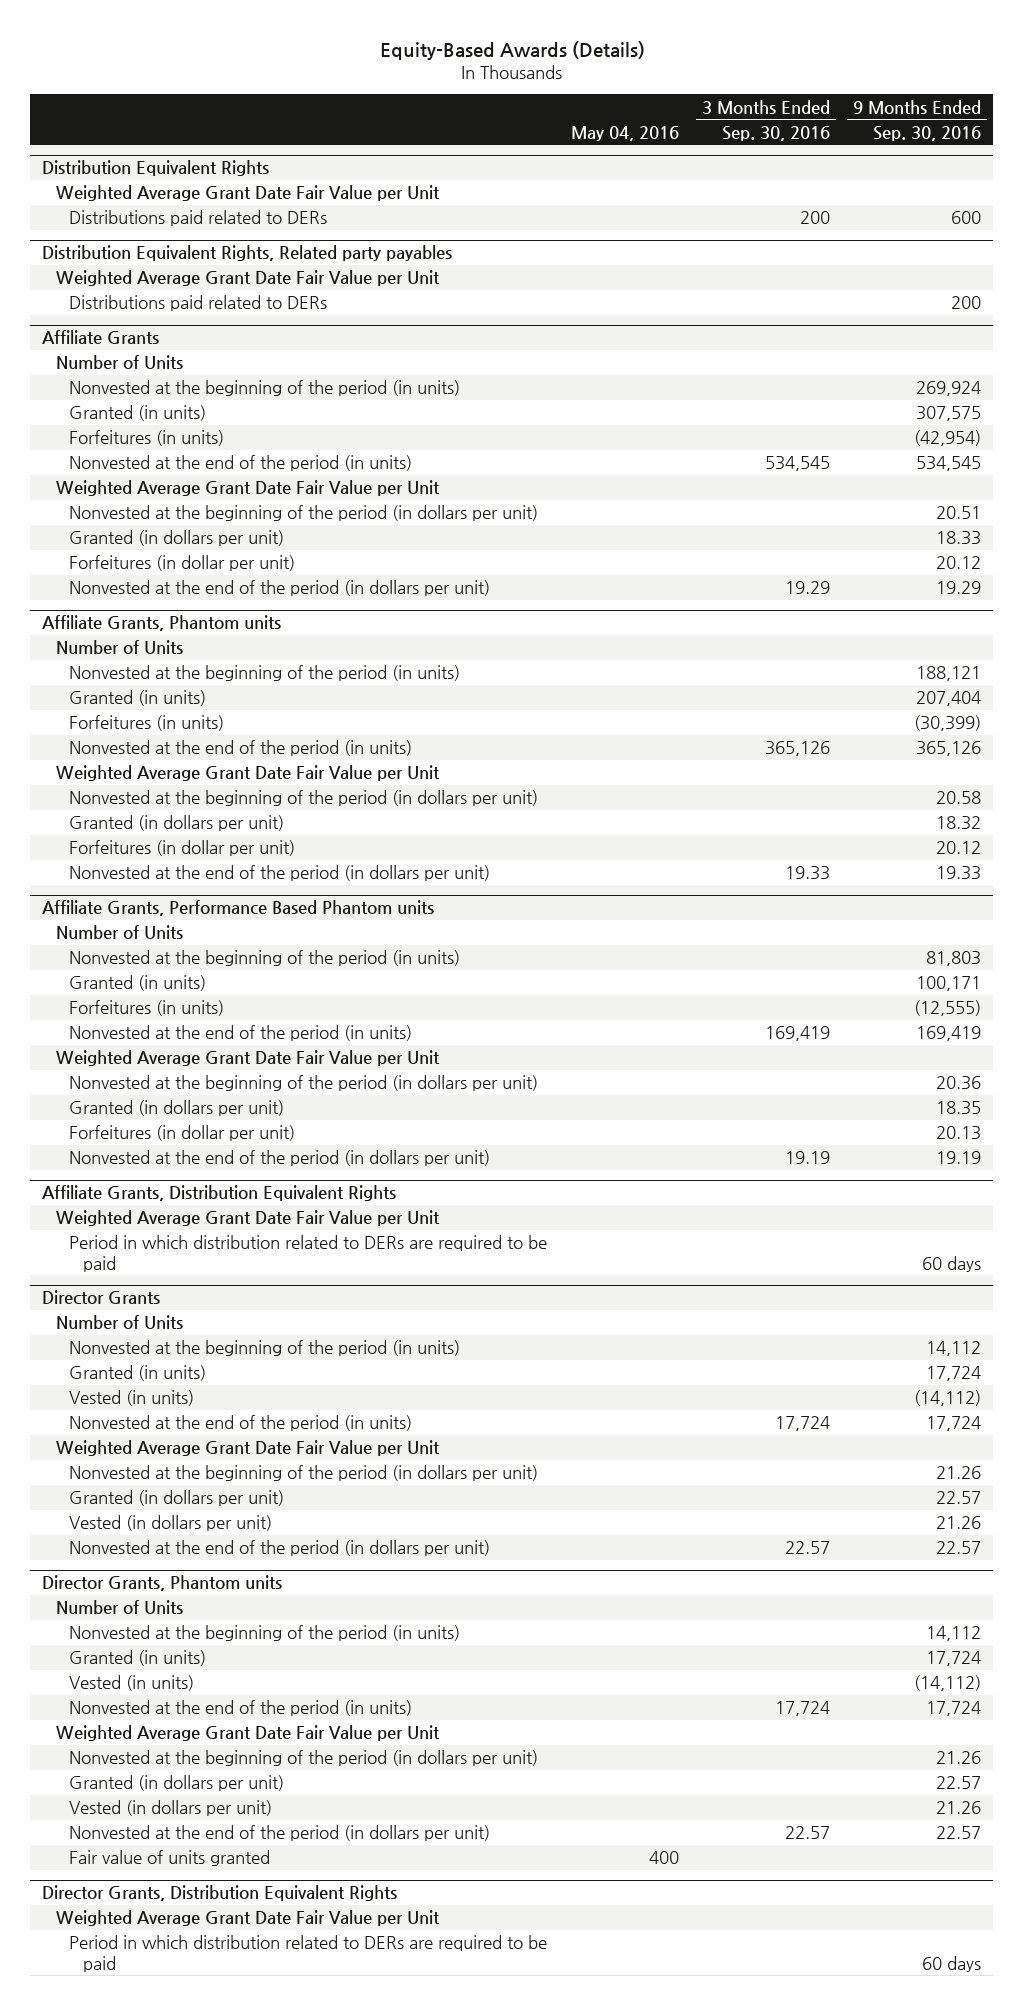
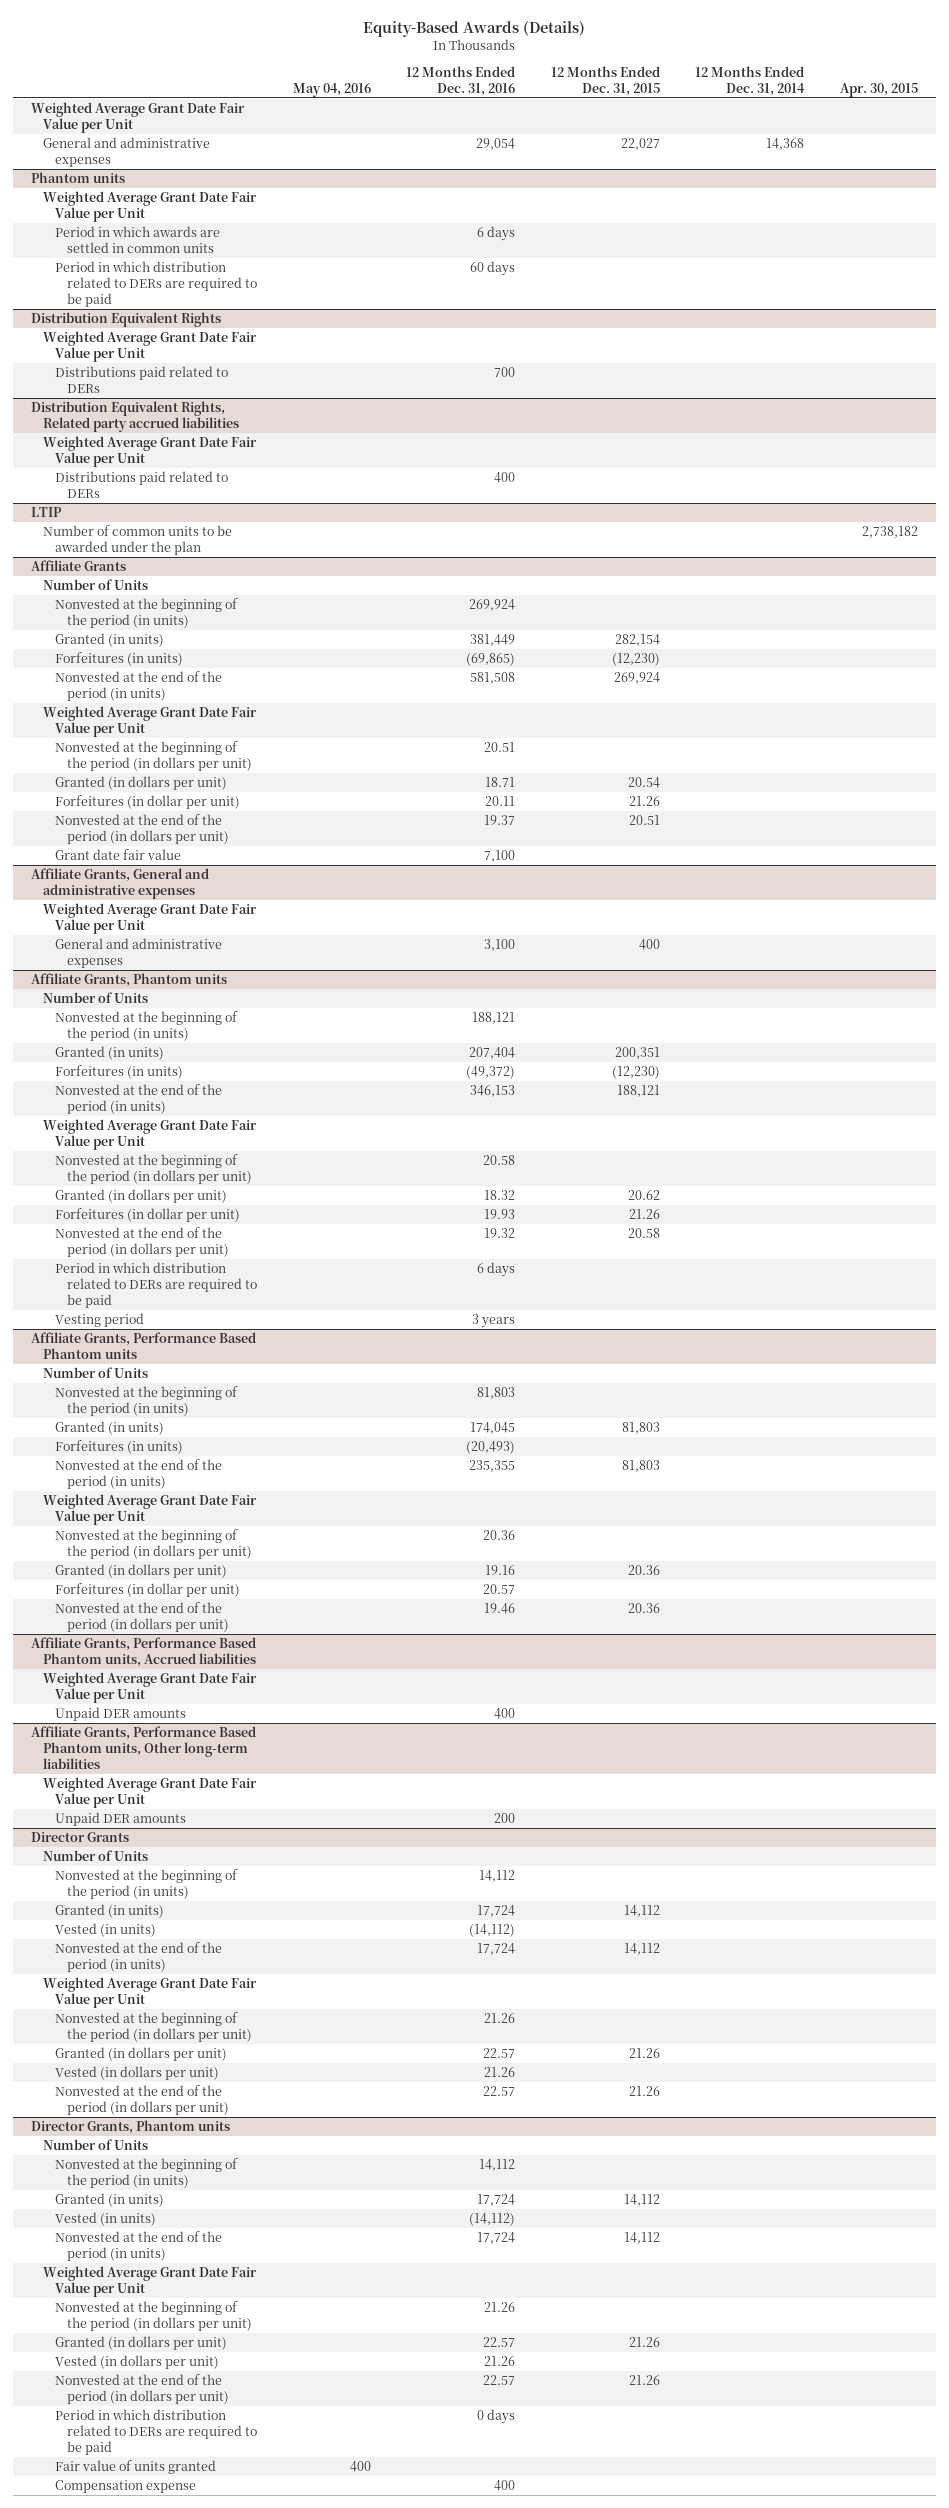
- | May 04, 2016 | 3 Months Ended Sep. 30, 2016 | 9 Months Ended Sep. 30, 2016
+ | May 04, 2016 | 12 Months Ended Dec. 31, 2016 | 12 Months Ended Dec. 31, 2015 | 12 Months Ended Dec. 31, 2014 | Apr. 30, 2015
+ Weighted Average Grant Date Fair Value per Unit
+ General and administrative expenses | | 29,054 | 22,027 | 14,368 |
+ Phantom units
+ Weighted Average Grant Date Fair Value per Unit
+ Period in which awards are settled in common units | | 6 days | | |
+ Period in which distribution related to DERs are required to be paid | | 60 days | | |
- Distribution Equivalent Rights, Related party payables
+ Distribution Equivalent Rights, Related party accrued liabilities
+ LTIP
+ Number of common units to be awarded under the plan | | | | | 2,738,182
@ Affiliate Grants
+ Grant date fair value | | 7,100 | | |
+ Affiliate Grants, General and administrative expenses
+ Weighted Average Grant Date Fair Value per Unit
+ General and administrative expenses | | 3,100 | 400 | |
@ Affiliate Grants, Phantom units
+ Period in which distribution related to DERs are required to be paid | | 6 days | | |
+ Vesting period | | 3 years | | |
- Affiliate Grants, Distribution Equivalent Rights
- Weighted Average Grant Date Fair Value per Unit
- Period in which distribution related to DERs are required to be paid | | | 60 days
+ Affiliate Grants, Performance Based Phantom units, Accrued liabilities
+ Weighted Average Grant Date Fair Value per Unit
+ Unpaid DER amounts | | 400 | | |
+ Affiliate Grants, Performance Based Phantom units, Other long-term liabilities
+ Weighted Average Grant Date Fair Value per Unit
+ Unpaid DER amounts | | 200 | | |
@ Director Grants, Phantom units
+ Period in which distribution related to DERs are required to be paid | | 0 days | | |
- Director Grants, Distribution Equivalent Rights
- Weighted Average Grant Date Fair Value per Unit
- Period in which distribution related to DERs are required to be paid | | | 60 days
@ Director Grants, Phantom units
+ Compensation expense | | 400 | | |

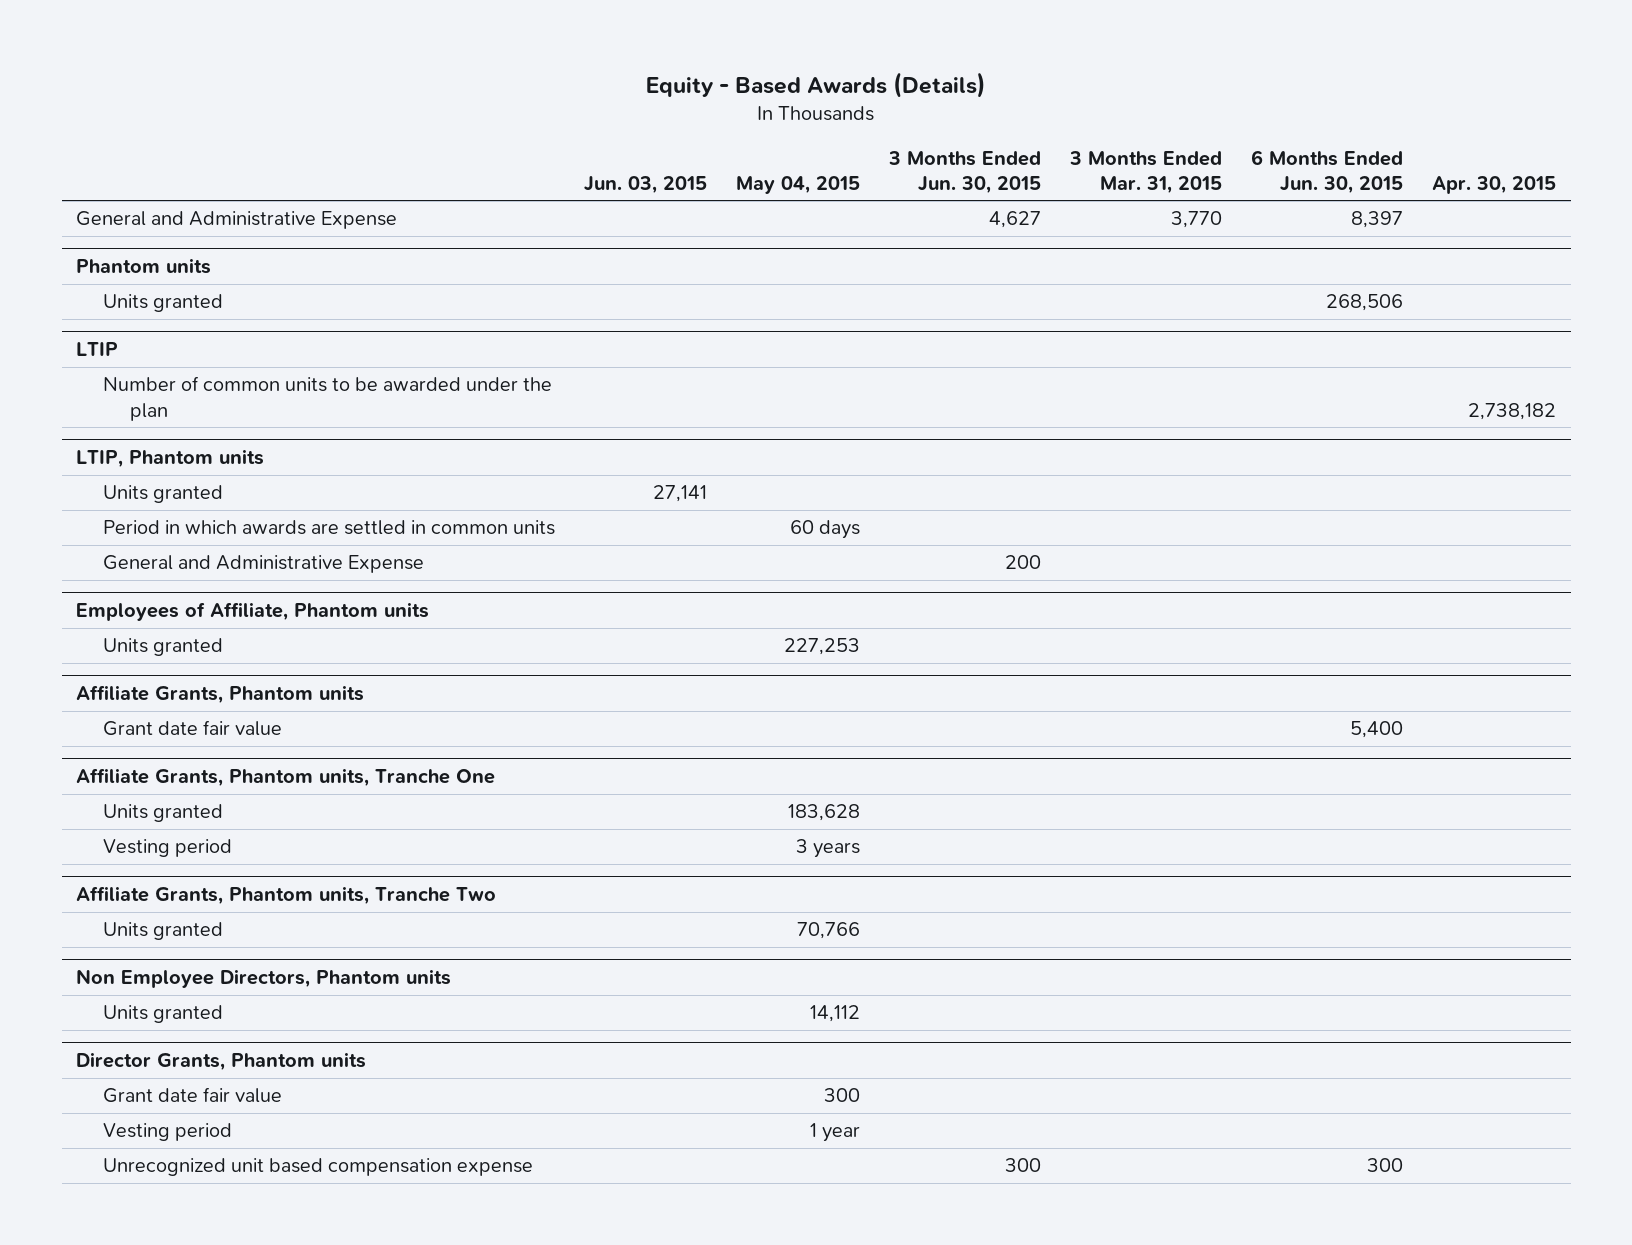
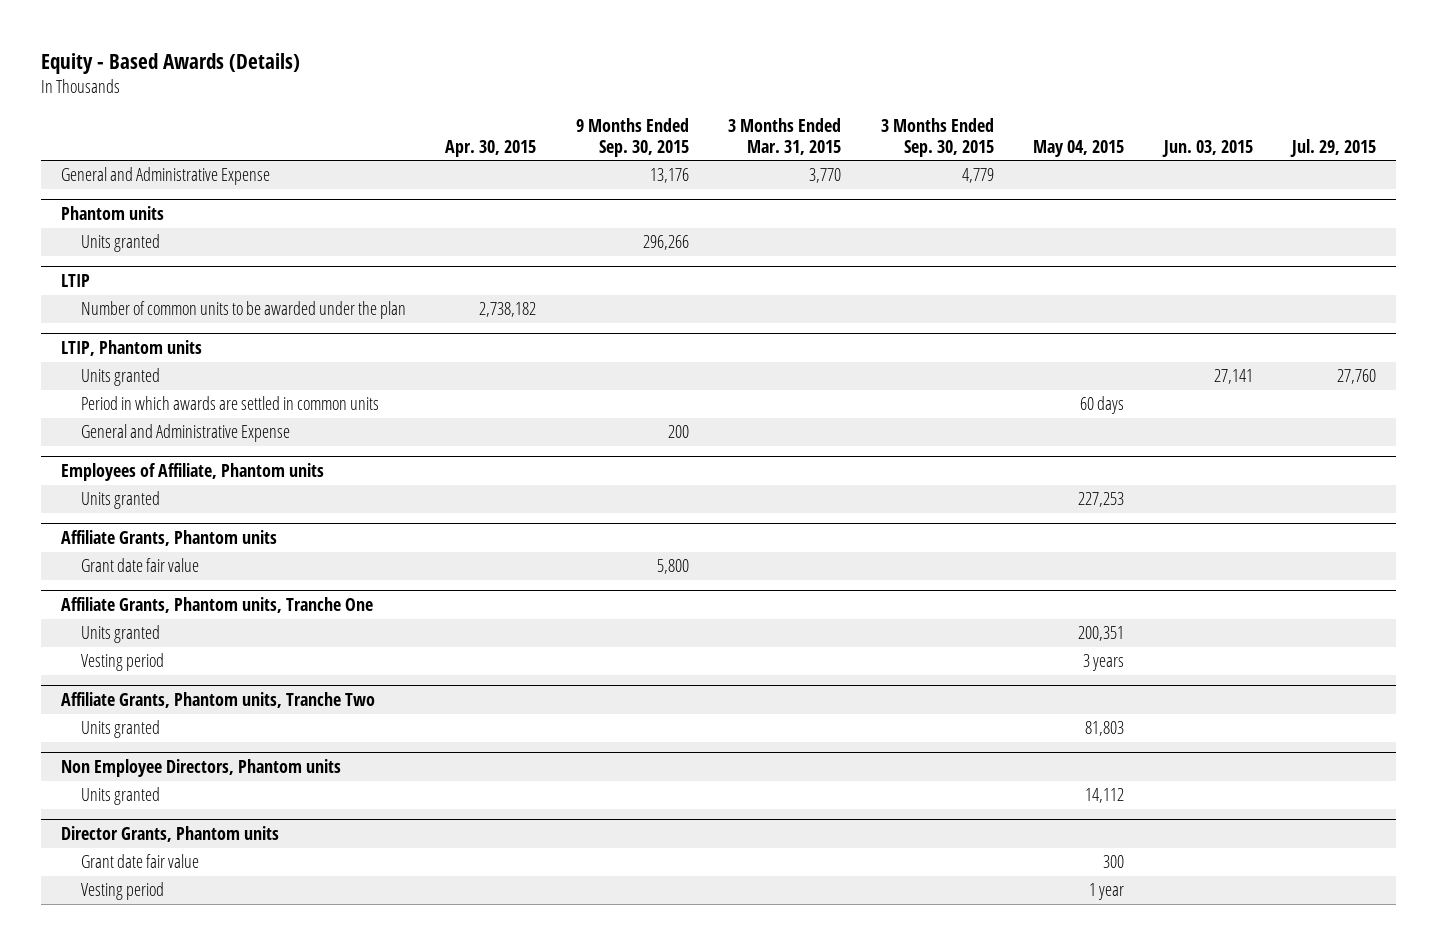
- | Jun. 03, 2015 | May 04, 2015 | 3 Months Ended Jun. 30, 2015 | 3 Months Ended Mar. 31, 2015 | 6 Months Ended Jun. 30, 2015 | Apr. 30, 2015
+ | Apr. 30, 2015 | 9 Months Ended Sep. 30, 2015 | 3 Months Ended Mar. 31, 2015 | 3 Months Ended Sep. 30, 2015 | May 04, 2015 | Jun. 03, 2015 | Jul. 29, 2015
@ Affiliate Grants, Phantom units, Tranche One
- Units granted | | 183,628 | | | |
+ Units granted | | | | | 200,351 | |
@ Affiliate Grants, Phantom units, Tranche Two
- Units granted | | 70,766 | | | |
+ Units granted | | | | | 81,803 | |
@ Director Grants, Phantom units
- Unrecognized unit based compensation expense | | | 300 | | 300 |

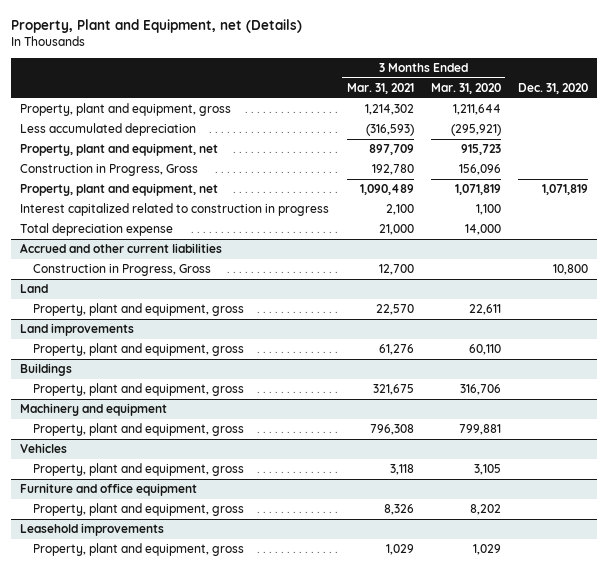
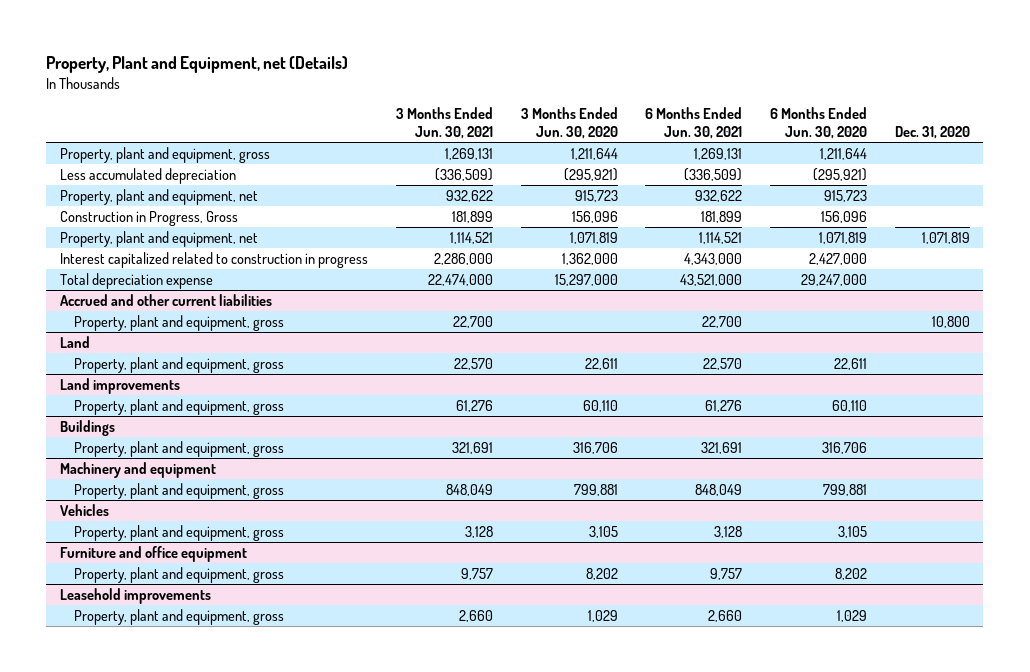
- | 3 Months Ended Mar. 31, 2021 | 3 Months Ended Mar. 31, 2020 | Dec. 31, 2020
+ | 3 Months Ended Jun. 30, 2021 | 3 Months Ended Jun. 30, 2020 | 6 Months Ended Jun. 30, 2021 | 6 Months Ended Jun. 30, 2020 | Dec. 31, 2020
@ Accrued and other current liabilities
- Construction in Progress, Gross | 12,700 | | 10,800
+ Property, plant and equipment, gross | 22,700 | | 22,700 | | 10,800

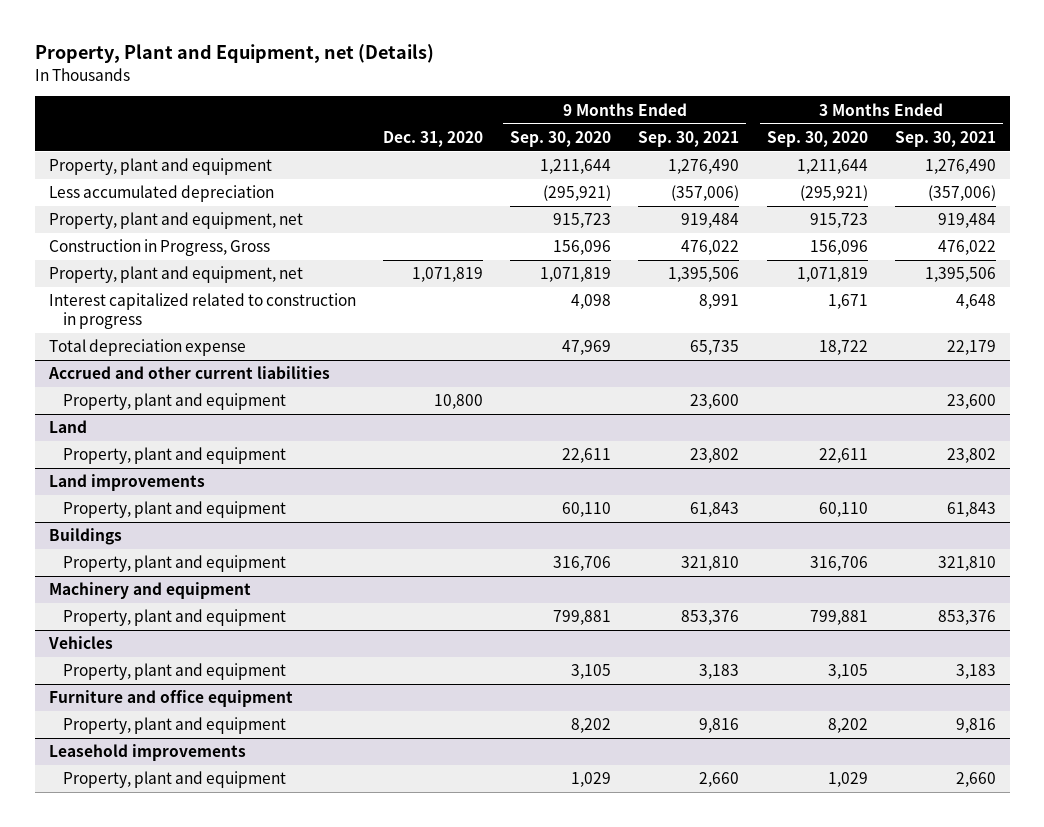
- | 3 Months Ended Jun. 30, 2021 | 3 Months Ended Jun. 30, 2020 | 6 Months Ended Jun. 30, 2021 | 6 Months Ended Jun. 30, 2020 | Dec. 31, 2020
+ | Dec. 31, 2020 | 9 Months Ended Sep. 30, 2020 | 9 Months Ended Sep. 30, 2021 | 3 Months Ended Sep. 30, 2020 | 3 Months Ended Sep. 30, 2021
- Property, plant and equipment, gross | 1,269,131 | 1,211,644 | 1,269,131 | 1,211,644 |
+ Property, plant and equipment | | 1,211,644 | 1,276,490 | 1,211,644 | 1,276,490
@ Accrued and other current liabilities
- Property, plant and equipment, gross | 22,700 | | 22,700 | | 10,800
+ Property, plant and equipment | 10,800 | | 23,600 | | 23,600
@ Land
- Property, plant and equipment, gross | 22,570 | 22,611 | 22,570 | 22,611 |
+ Property, plant and equipment | | 22,611 | 23,802 | 22,611 | 23,802
@ Land improvements
- Property, plant and equipment, gross | 61,276 | 60,110 | 61,276 | 60,110 |
+ Property, plant and equipment | | 60,110 | 61,843 | 60,110 | 61,843
@ Buildings
- Property, plant and equipment, gross | 321,691 | 316,706 | 321,691 | 316,706 |
+ Property, plant and equipment | | 316,706 | 321,810 | 316,706 | 321,810
@ Machinery and equipment
- Property, plant and equipment, gross | 848,049 | 799,881 | 848,049 | 799,881 |
+ Property, plant and equipment | | 799,881 | 853,376 | 799,881 | 853,376
@ Vehicles
- Property, plant and equipment, gross | 3,128 | 3,105 | 3,128 | 3,105 |
+ Property, plant and equipment | | 3,105 | 3,183 | 3,105 | 3,183
@ Furniture and office equipment
- Property, plant and equipment, gross | 9,757 | 8,202 | 9,757 | 8,202 |
+ Property, plant and equipment | | 8,202 | 9,816 | 8,202 | 9,816
@ Leasehold improvements
- Property, plant and equipment, gross | 2,660 | 1,029 | 2,660 | 1,029 |
+ Property, plant and equipment | | 1,029 | 2,660 | 1,029 | 2,660

